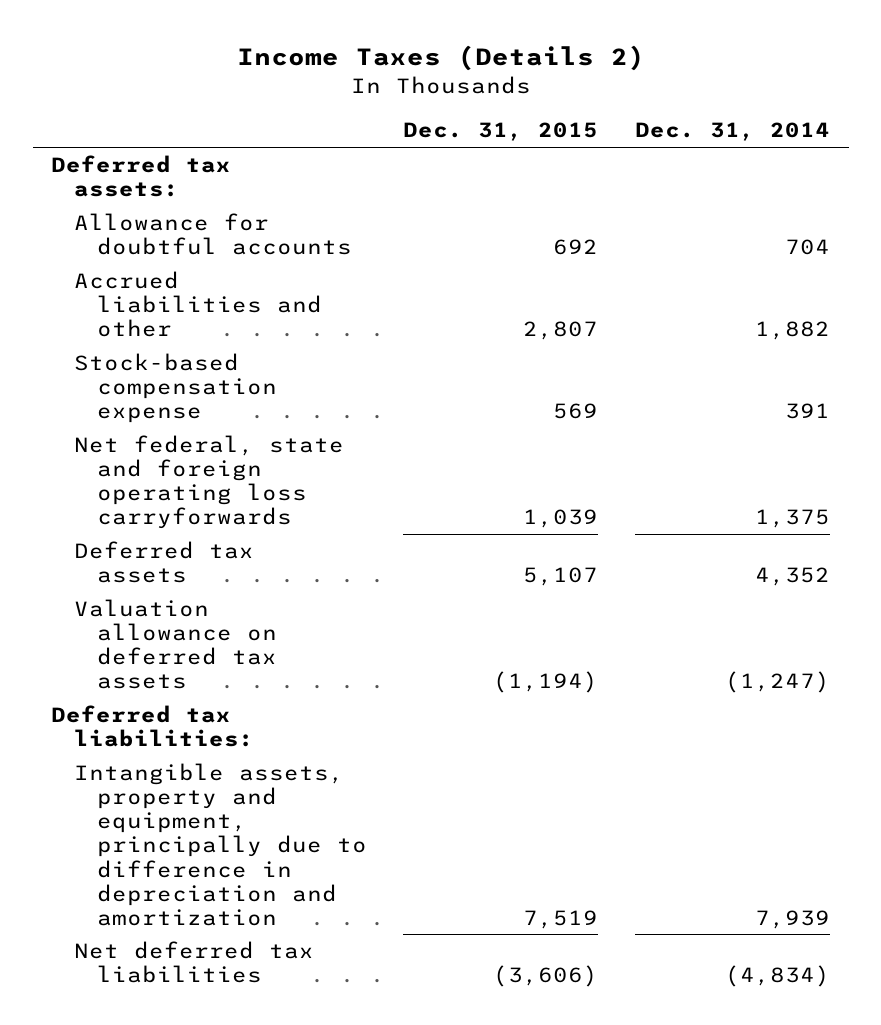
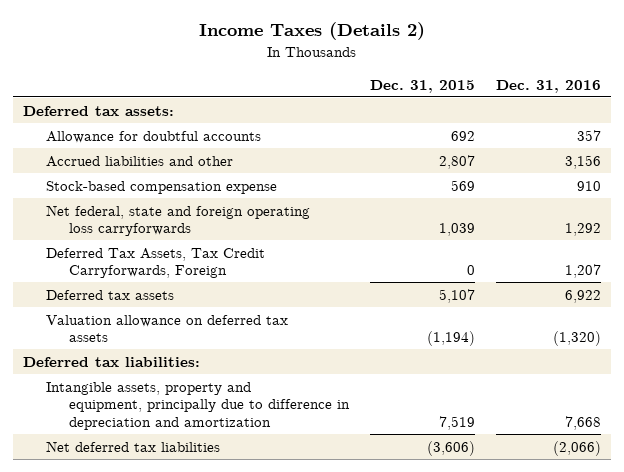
- | Dec. 31, 2015 | Dec. 31, 2014
+ | Dec. 31, 2015 | Dec. 31, 2016
+ Deferred Tax Assets, Tax Credit Carryforwards, Foreign | 0 | 1,207

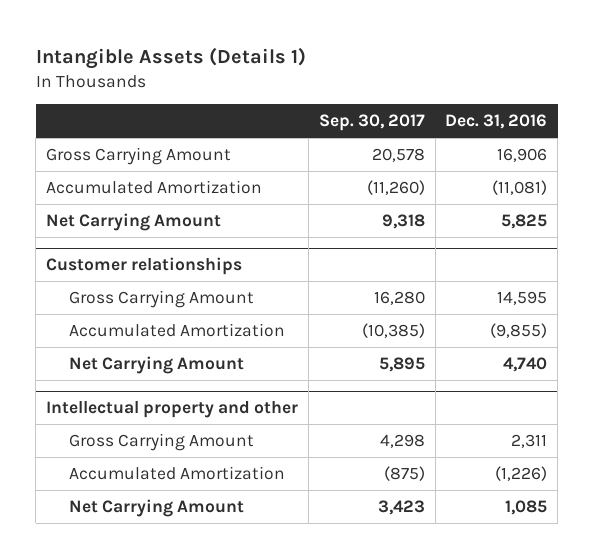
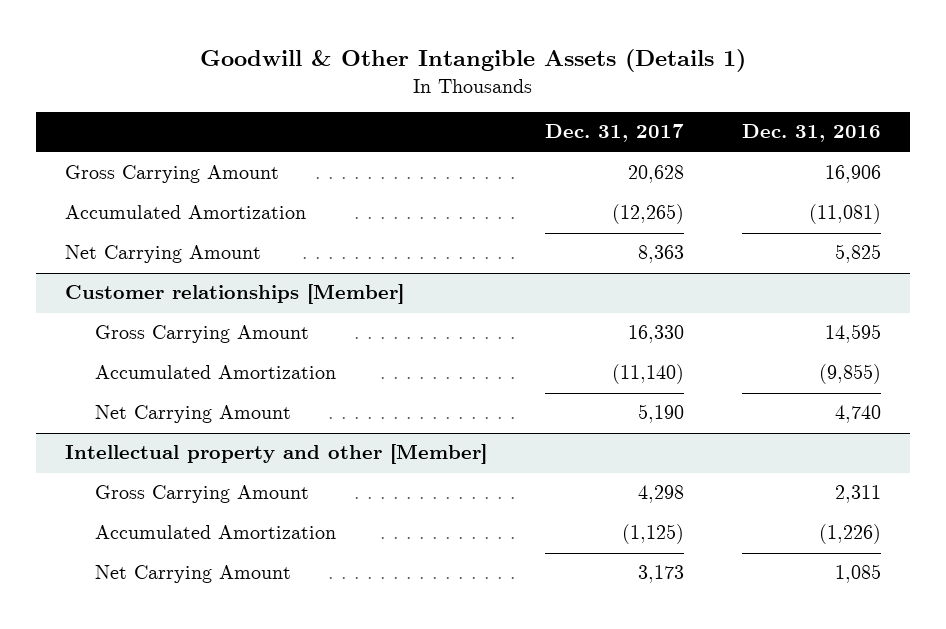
- Intangible Assets (Details 1)
+ Goodwill & Other Intangible Assets (Details 1)
- | Sep. 30, 2017 | Dec. 31, 2016
+ | Dec. 31, 2017 | Dec. 31, 2016
- Customer relationships
+ Customer relationships [Member]
- Intellectual property and other
+ Intellectual property and other [Member]

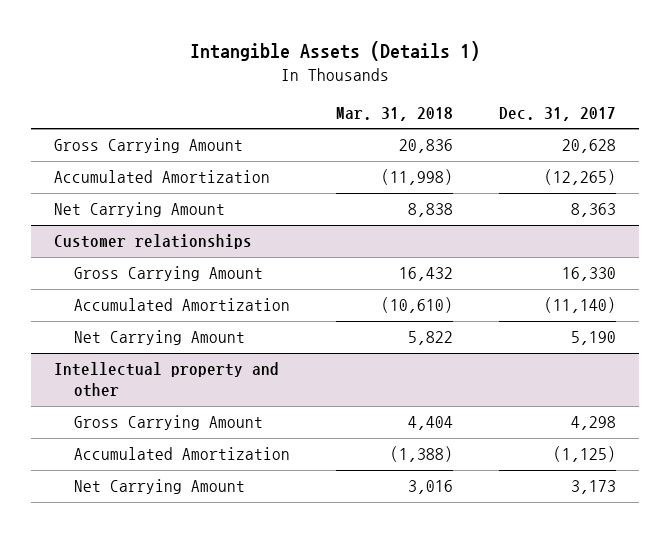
- Goodwill & Other Intangible Assets (Details 1)
+ Intangible Assets (Details 1)
- | Dec. 31, 2017 | Dec. 31, 2016
+ | Mar. 31, 2018 | Dec. 31, 2017
- Customer relationships [Member]
+ Customer relationships
- Intellectual property and other [Member]
+ Intellectual property and other

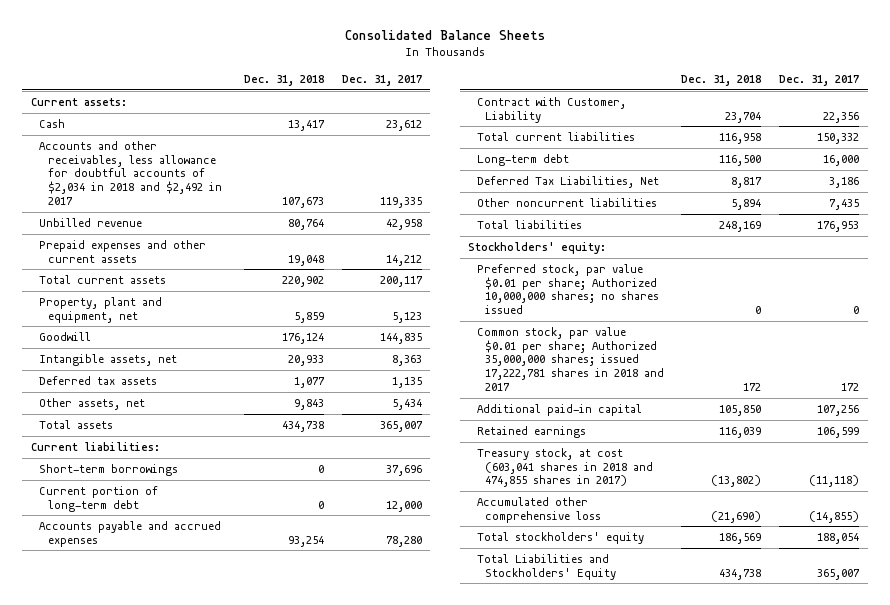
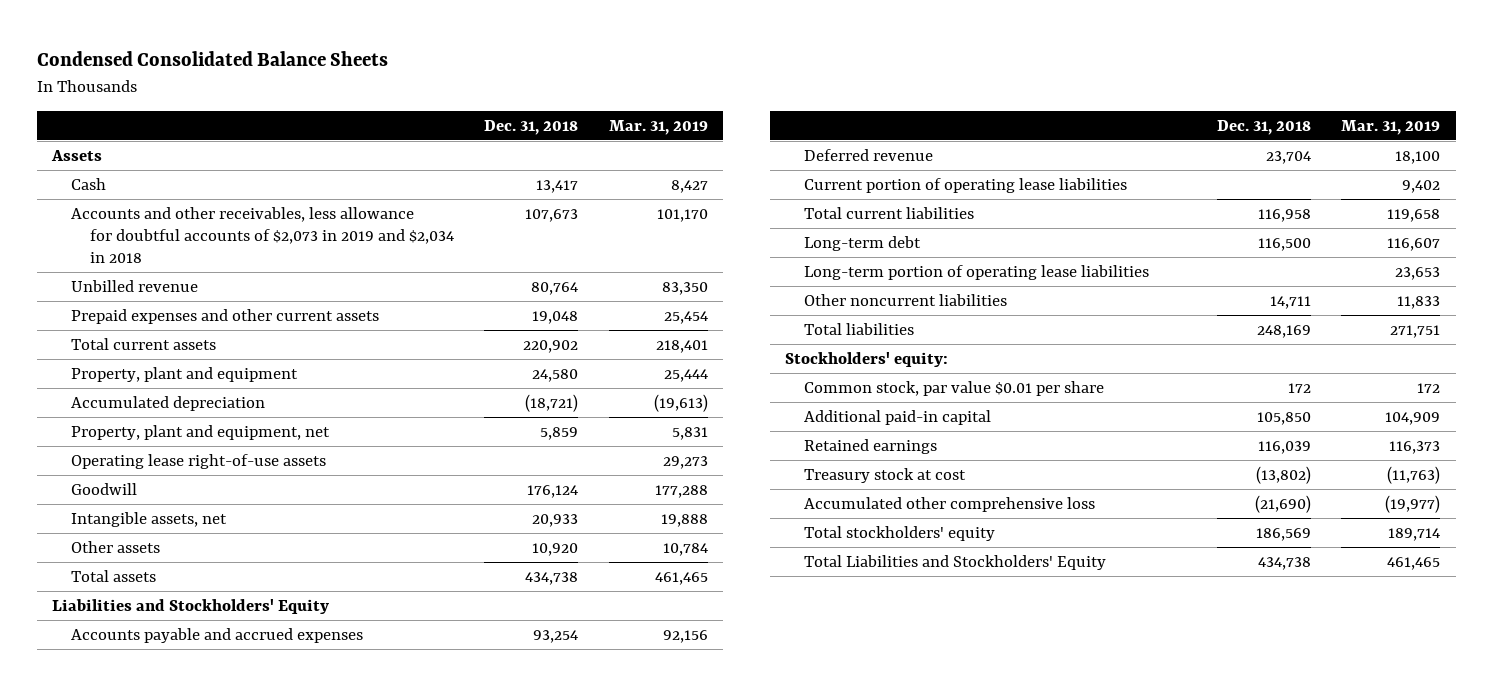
- Consolidated Balance Sheets
+ Condensed Consolidated Balance Sheets
- | Dec. 31, 2018 | Dec. 31, 2017
+ | Dec. 31, 2018 | Mar. 31, 2019
- Current assets:
+ Assets
- Accounts and other receivables, less allowance for doubtful accounts of $2,034 in 2018 and $2,492 in 2017 | 107,673 | 119,335
+ Accounts and other receivables, less allowance for doubtful accounts of $2,073 in 2019 and $2,034 in 2018 | 107,673 | 101,170
+ Property, plant and equipment | 24,580 | 25,444
+ Accumulated depreciation | (18,721) | (19,613)
+ Operating lease right-of-use assets | | 29,273
- Deferred tax assets | 1,077 | 1,135
- Other assets, net | 9,843 | 5,434
+ Other assets | 10,920 | 10,784
- Current liabilities:
- Short-term borrowings | 0 | 37,696
- Current portion of long-term debt | 0 | 12,000
+ Liabilities and Stockholders' Equity
- Contract with Customer, Liability | 23,704 | 22,356
+ Deferred revenue | 23,704 | 18,100
+ Current portion of operating lease liabilities | | 9,402
- Deferred Tax Liabilities, Net | 8,817 | 3,186
- Other noncurrent liabilities | 5,894 | 7,435
+ Long-term portion of operating lease liabilities | | 23,653
+ Other noncurrent liabilities | 14,711 | 11,833
- Preferred stock, par value $0.01 per share; Authorized 10,000,000 shares; no shares issued | 0 | 0
- Common stock, par value $0.01 per share; Authorized 35,000,000 shares; issued 17,222,781 shares in 2018 and 2017 | 172 | 172
+ Common stock, par value $0.01 per share | 172 | 172
- Treasury stock, at cost (603,041 shares in 2018 and 474,855 shares in 2017) | (13,802) | (11,118)
+ Treasury stock at cost | (13,802) | (11,763)

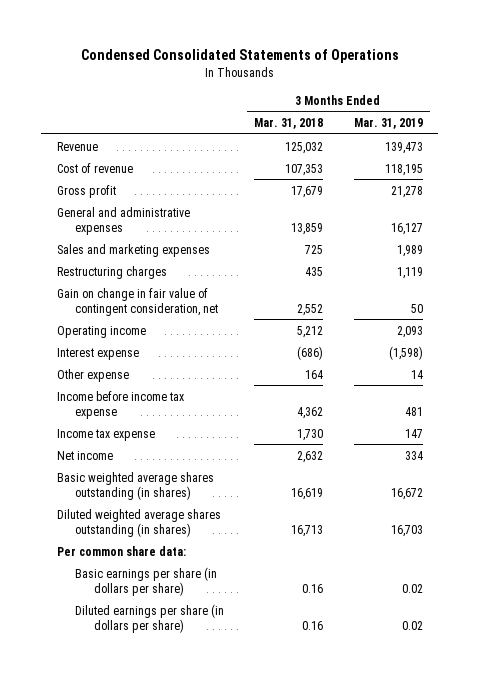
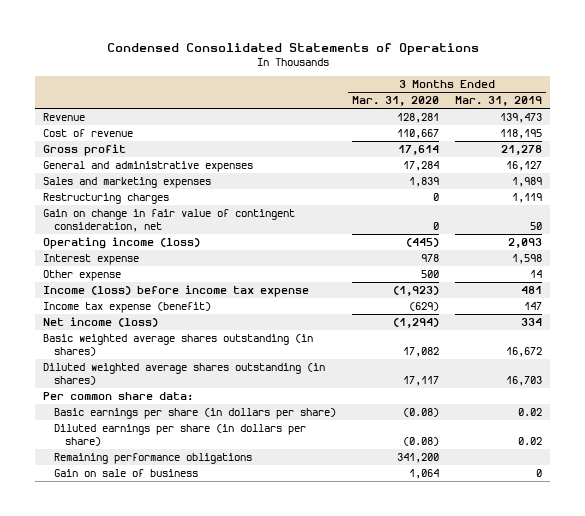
- | 3 Months Ended Mar. 31, 2018 | 3 Months Ended Mar. 31, 2019
+ | 3 Months Ended Mar. 31, 2020 | 3 Months Ended Mar. 31, 2019
- Operating income | 5,212 | 2,093
- Interest expense | (686) | (1,598)
+ Operating income (loss) | (445) | 2,093
+ Interest expense | 978 | 1,598
- Income before income tax expense | 4,362 | 481
- Income tax expense | 1,730 | 147
- Net income | 2,632 | 334
+ Income (loss) before income tax expense | (1,923) | 481
+ Income tax expense (benefit) | (629) | 147
+ Net income (loss) | (1,294) | 334
+ Remaining performance obligations | 341,200 |
+ Gain on sale of business | 1,064 | 0

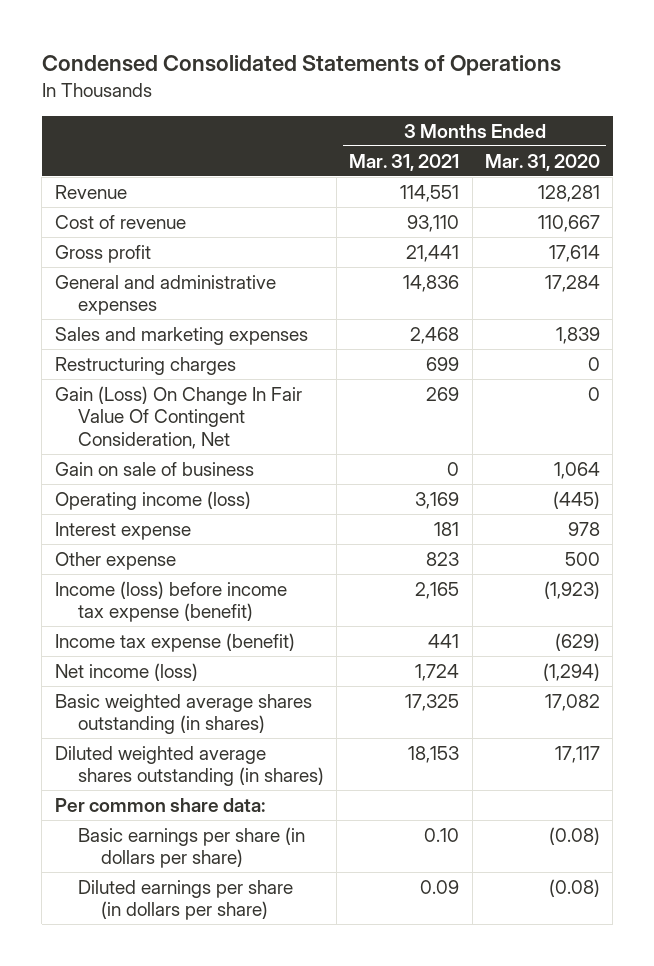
- | 3 Months Ended Mar. 31, 2020 | 3 Months Ended Mar. 31, 2019
+ | 3 Months Ended Mar. 31, 2021 | 3 Months Ended Mar. 31, 2020
- Gain on change in fair value of contingent consideration, net | 0 | 50
+ Gain (Loss) On Change In Fair Value Of Contingent Consideration, Net | 269 | 0
moved up: Gain on sale of business | 0 | 1,064
- Income (loss) before income tax expense | (1,923) | 481
+ Income (loss) before income tax expense (benefit) | 2,165 | (1,923)
- Remaining performance obligations | 341,200 |

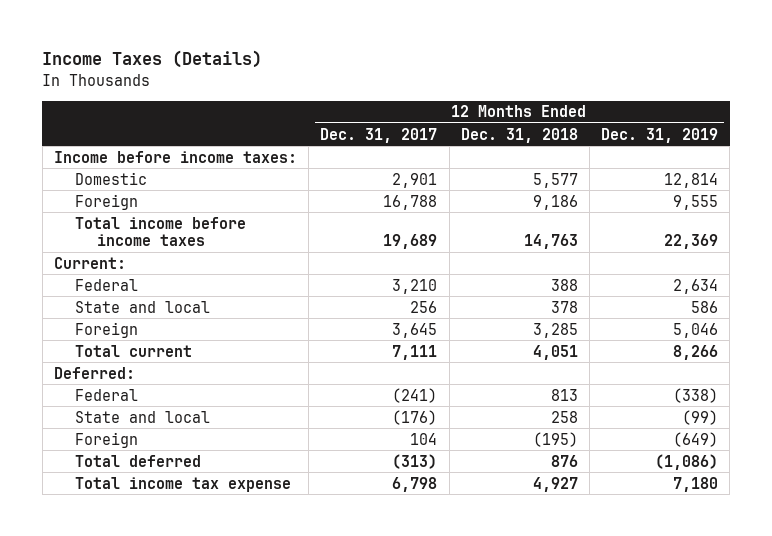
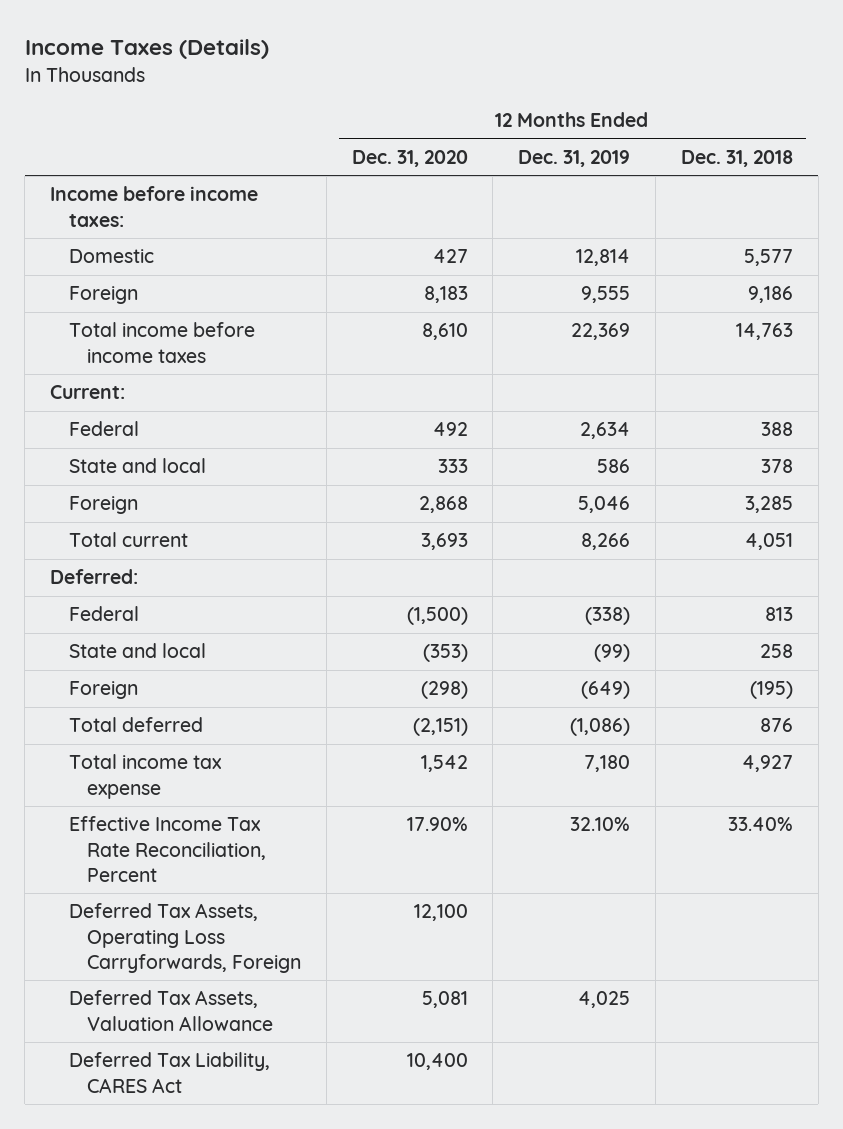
- | 12 Months Ended Dec. 31, 2017 | 12 Months Ended Dec. 31, 2018 | 12 Months Ended Dec. 31, 2019
+ | 12 Months Ended Dec. 31, 2020 | 12 Months Ended Dec. 31, 2019 | 12 Months Ended Dec. 31, 2018
+ Effective Income Tax Rate Reconciliation, Percent | 17.90% | 32.10% | 33.40%
+ Deferred Tax Assets, Operating Loss Carryforwards, Foreign | 12,100 | |
+ Deferred Tax Assets, Valuation Allowance | 5,081 | 4,025 |
+ Deferred Tax Liability, CARES Act | 10,400 | |

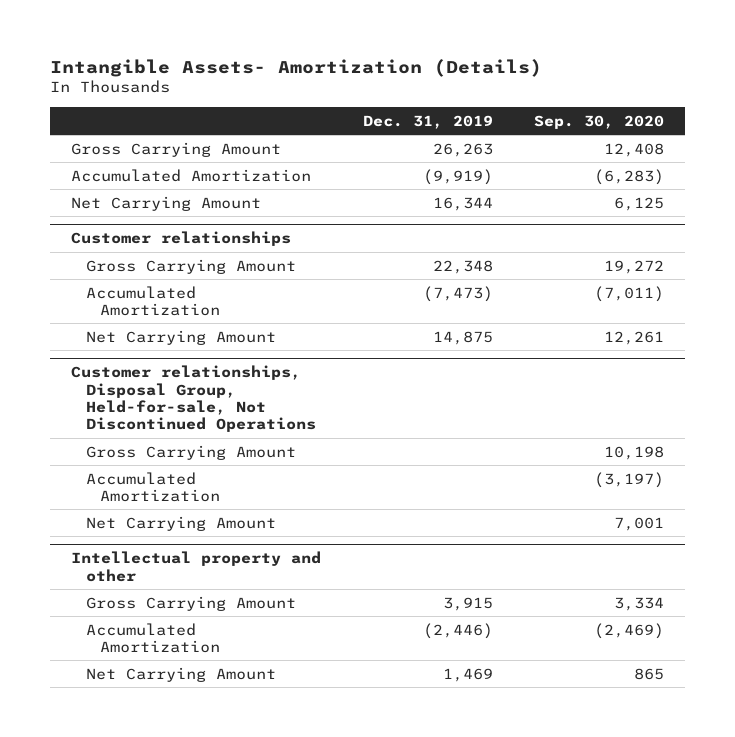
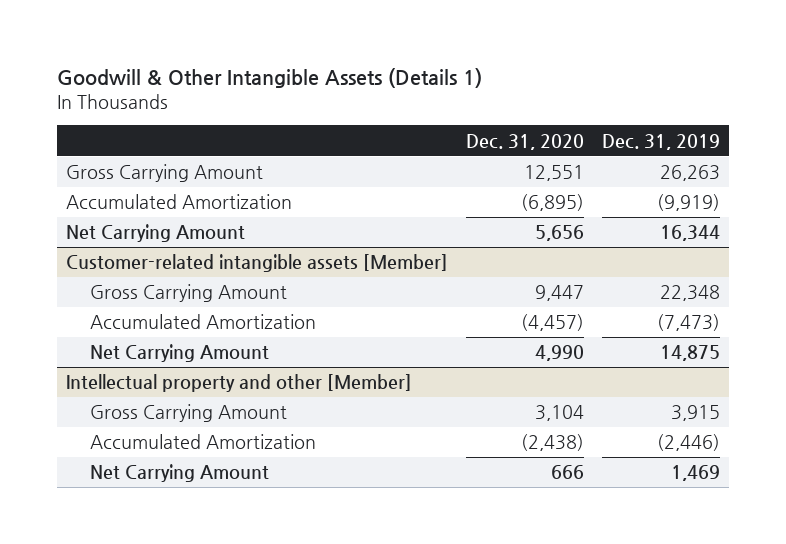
- Intangible Assets- Amortization (Details)
+ Goodwill & Other Intangible Assets (Details 1)
- | Dec. 31, 2019 | Sep. 30, 2020
+ | Dec. 31, 2020 | Dec. 31, 2019
- Customer relationships
+ Customer-related intangible assets [Member]
- Customer relationships, Disposal Group, Held-for-sale, Not Discontinued Operations
- Gross Carrying Amount | | 10,198
- Accumulated Amortization | | (3,197)
- Net Carrying Amount | | 7,001
- Intellectual property and other
+ Intellectual property and other [Member]

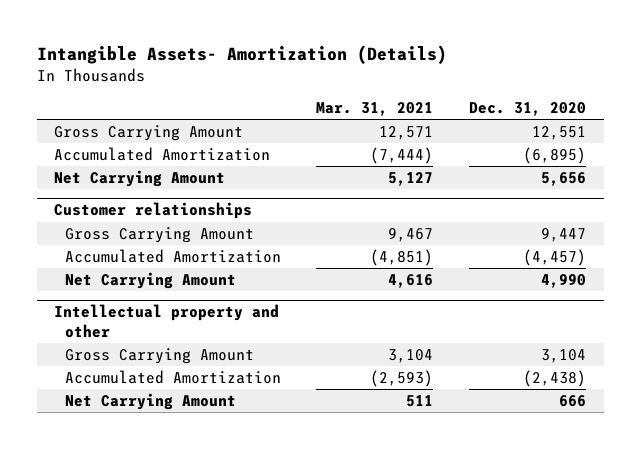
- Goodwill & Other Intangible Assets (Details 1)
+ Intangible Assets- Amortization (Details)
- | Dec. 31, 2020 | Dec. 31, 2019
+ | Mar. 31, 2021 | Dec. 31, 2020
- Customer-related intangible assets [Member]
+ Customer relationships
- Intellectual property and other [Member]
+ Intellectual property and other

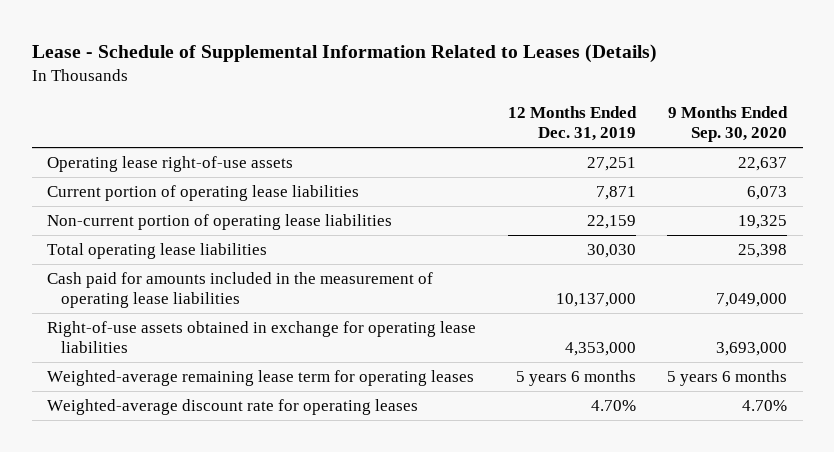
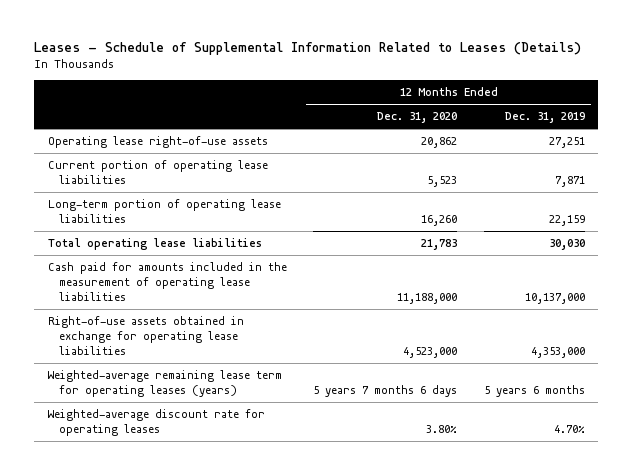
- Lease - Schedule of Supplemental Information Related to Leases (Details)
+ Leases - Schedule of Supplemental Information Related to Leases (Details)
- | 12 Months Ended Dec. 31, 2019 | 9 Months Ended Sep. 30, 2020
+ | 12 Months Ended Dec. 31, 2020 | 12 Months Ended Dec. 31, 2019
- Non-current portion of operating lease liabilities | 22,159 | 19,325
+ Long-term portion of operating lease liabilities | 16,260 | 22,159
- Weighted-average remaining lease term for operating leases | 5 years 6 months | 5 years 6 months
+ Weighted-average remaining lease term for operating leases (years) | 5 years 7 months 6 days | 5 years 6 months

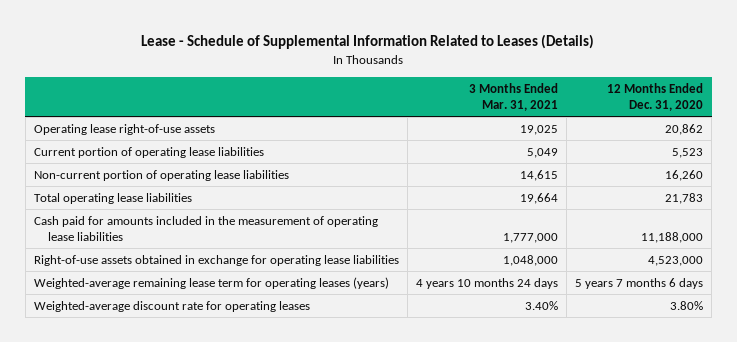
- Leases - Schedule of Supplemental Information Related to Leases (Details)
+ Lease - Schedule of Supplemental Information Related to Leases (Details)
- | 12 Months Ended Dec. 31, 2020 | 12 Months Ended Dec. 31, 2019
+ | 3 Months Ended Mar. 31, 2021 | 12 Months Ended Dec. 31, 2020
- Long-term portion of operating lease liabilities | 16,260 | 22,159
+ Non-current portion of operating lease liabilities | 14,615 | 16,260

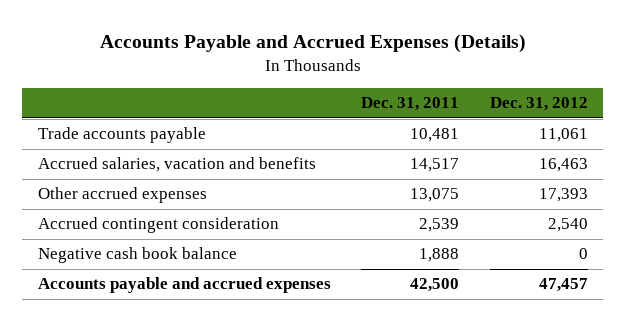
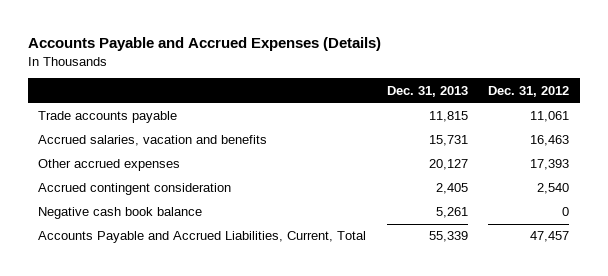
- | Dec. 31, 2011 | Dec. 31, 2012
+ | Dec. 31, 2013 | Dec. 31, 2012
- Accounts payable and accrued expenses | 42,500 | 47,457
+ Accounts Payable and Accrued Liabilities, Current, Total | 55,339 | 47,457

